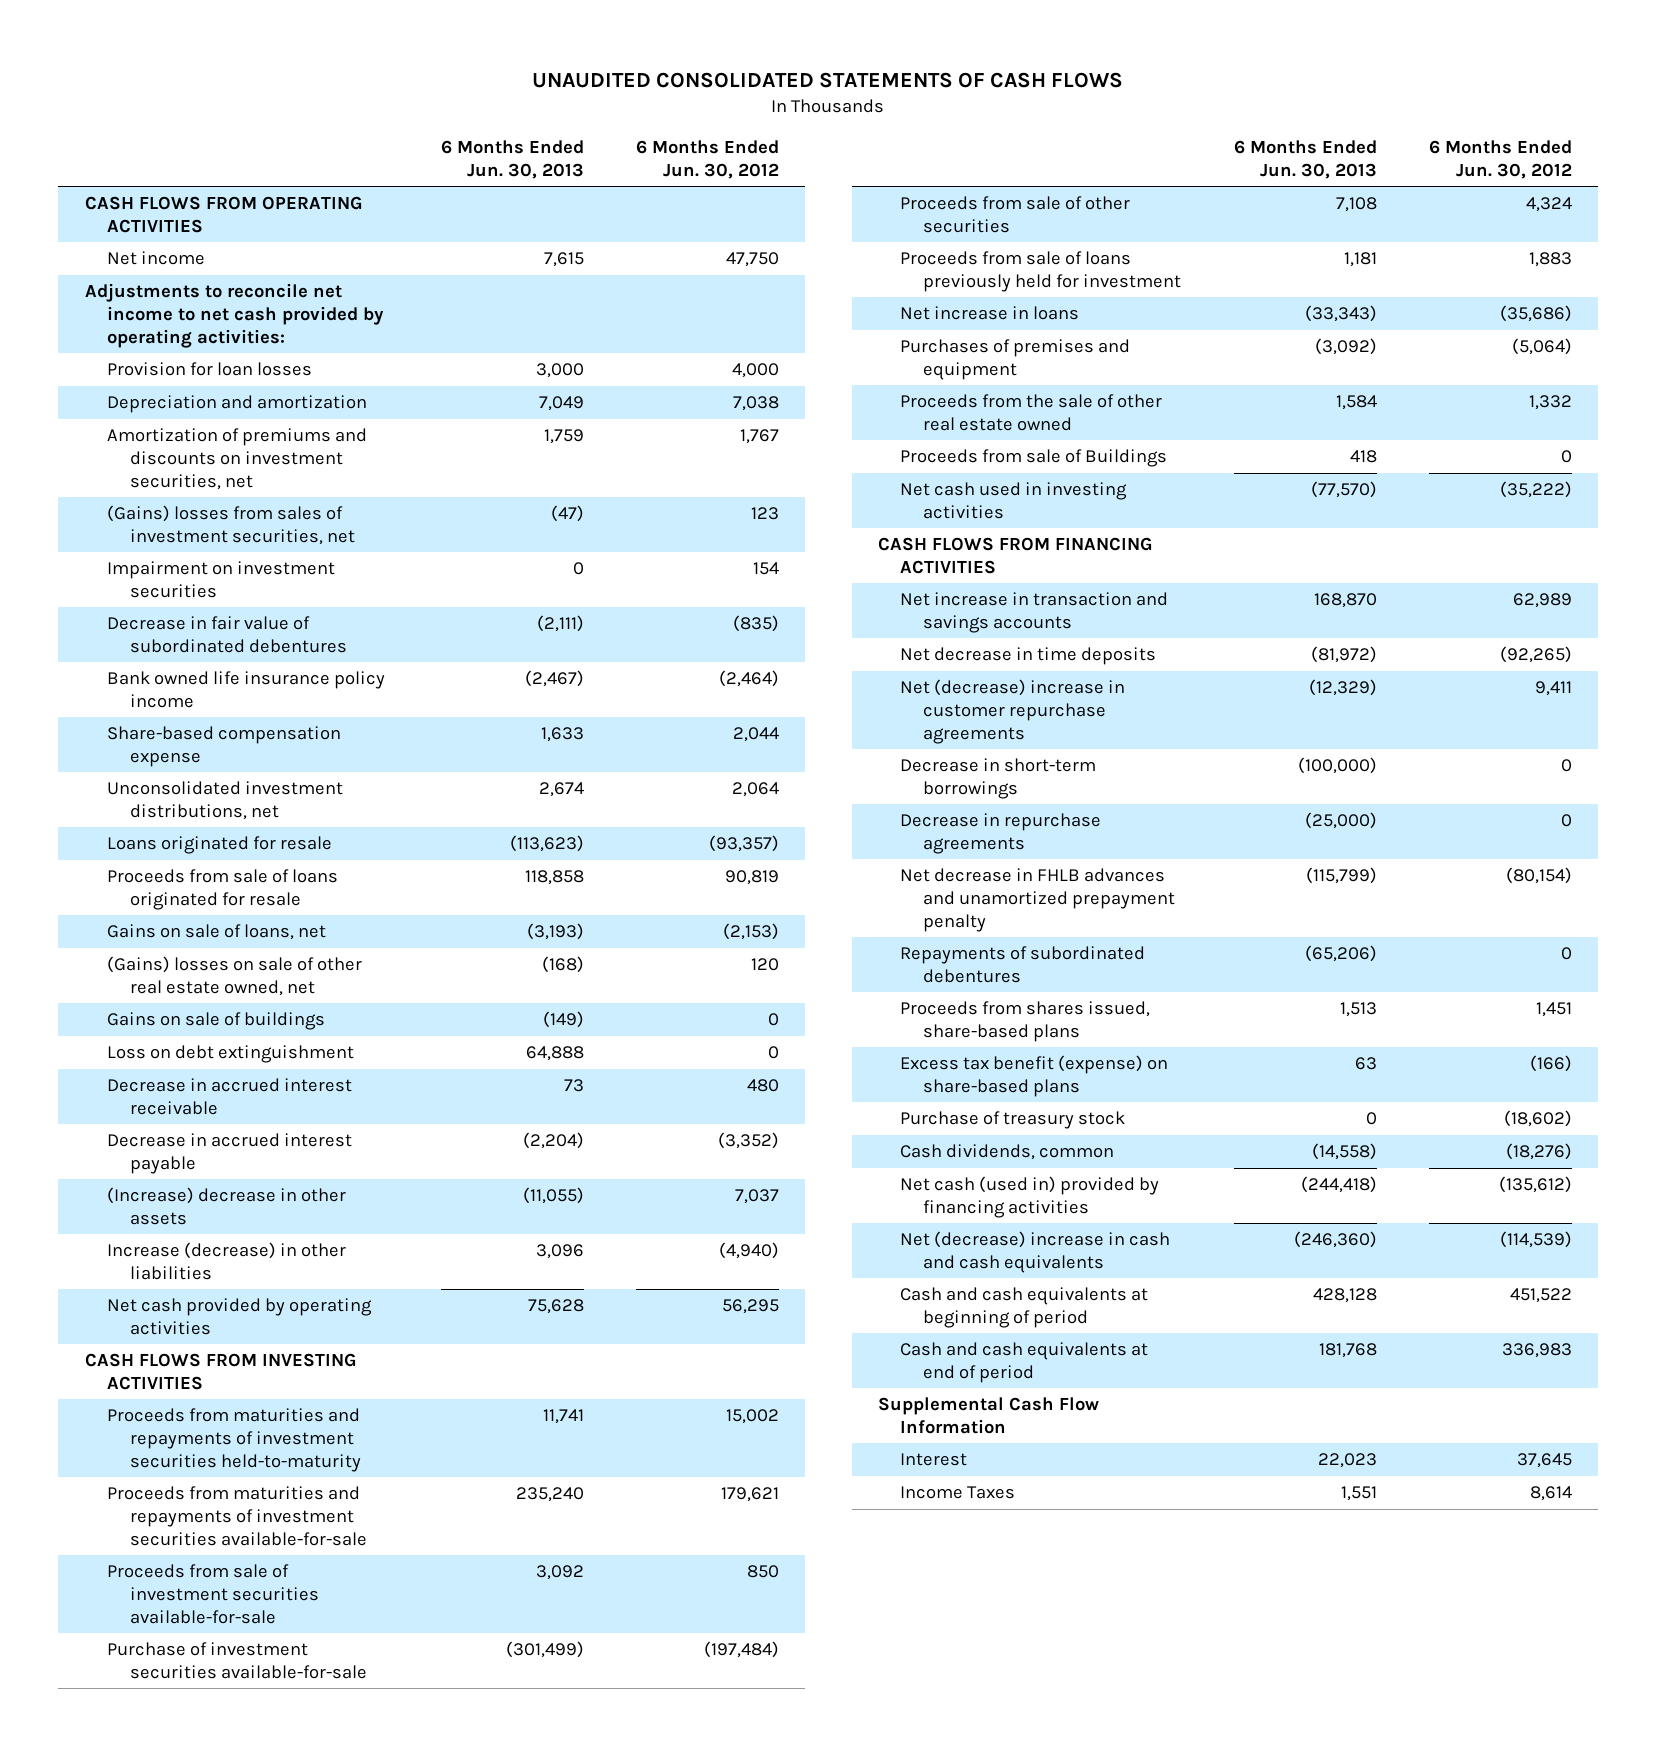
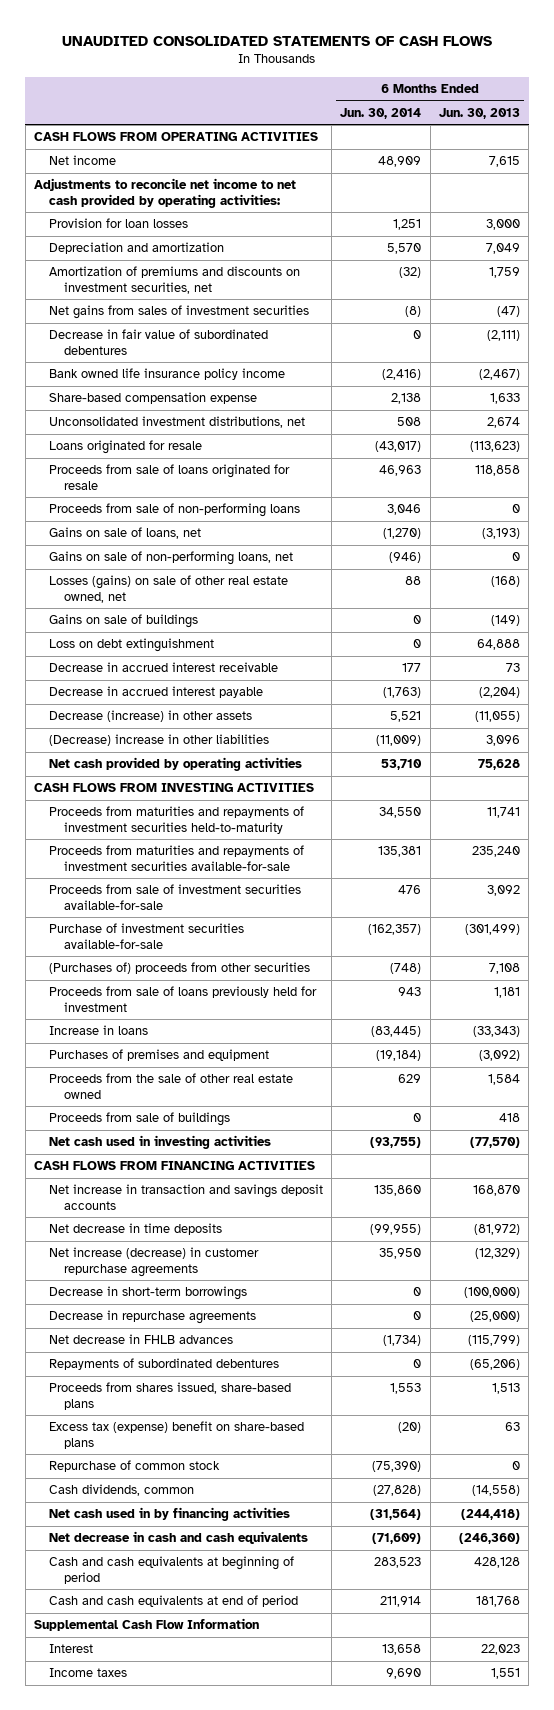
- | 6 Months Ended Jun. 30, 2013 | 6 Months Ended Jun. 30, 2012
+ | 6 Months Ended Jun. 30, 2014 | 6 Months Ended Jun. 30, 2013
- (Gains) losses from sales of investment securities, net | (47) | 123
- Impairment on investment securities | 0 | 154
+ Net gains from sales of investment securities | (8) | (47)
+ Proceeds from sale of non-performing loans | 3,046 | 0
- (Gains) losses on sale of other real estate owned, net | (168) | 120
+ Gains on sale of non-performing loans, net | (946) | 0
+ Losses (gains) on sale of other real estate owned, net | 88 | (168)
- (Increase) decrease in other assets | (11,055) | 7,037
- Increase (decrease) in other liabilities | 3,096 | (4,940)
+ Decrease (increase) in other assets | 5,521 | (11,055)
+ (Decrease) increase in other liabilities | (11,009) | 3,096
- Proceeds from sale of other securities | 7,108 | 4,324
+ (Purchases of) proceeds from other securities | (748) | 7,108
- Net increase in loans | (33,343) | (35,686)
+ Increase in loans | (83,445) | (33,343)
- Proceeds from sale of Buildings | 418 | 0
+ Proceeds from sale of buildings | 0 | 418
- Net increase in transaction and savings accounts | 168,870 | 62,989
+ Net increase in transaction and savings deposit accounts | 135,860 | 168,870
- Net (decrease) increase in customer repurchase agreements | (12,329) | 9,411
+ Net increase (decrease) in customer repurchase agreements | 35,950 | (12,329)
- Net decrease in FHLB advances and unamortized prepayment penalty | (115,799) | (80,154)
+ Net decrease in FHLB advances | (1,734) | (115,799)
- Excess tax benefit (expense) on share-based plans | 63 | (166)
- Purchase of treasury stock | 0 | (18,602)
+ Excess tax (expense) benefit on share-based plans | (20) | 63
+ Repurchase of common stock | (75,390) | 0
- Net cash (used in) provided by financing activities | (244,418) | (135,612)
- Net (decrease) increase in cash and cash equivalents | (246,360) | (114,539)
+ Net cash used in by financing activities | (31,564) | (244,418)
+ Net decrease in cash and cash equivalents | (71,609) | (246,360)
- Income Taxes | 1,551 | 8,614
+ Income taxes | 9,690 | 1,551

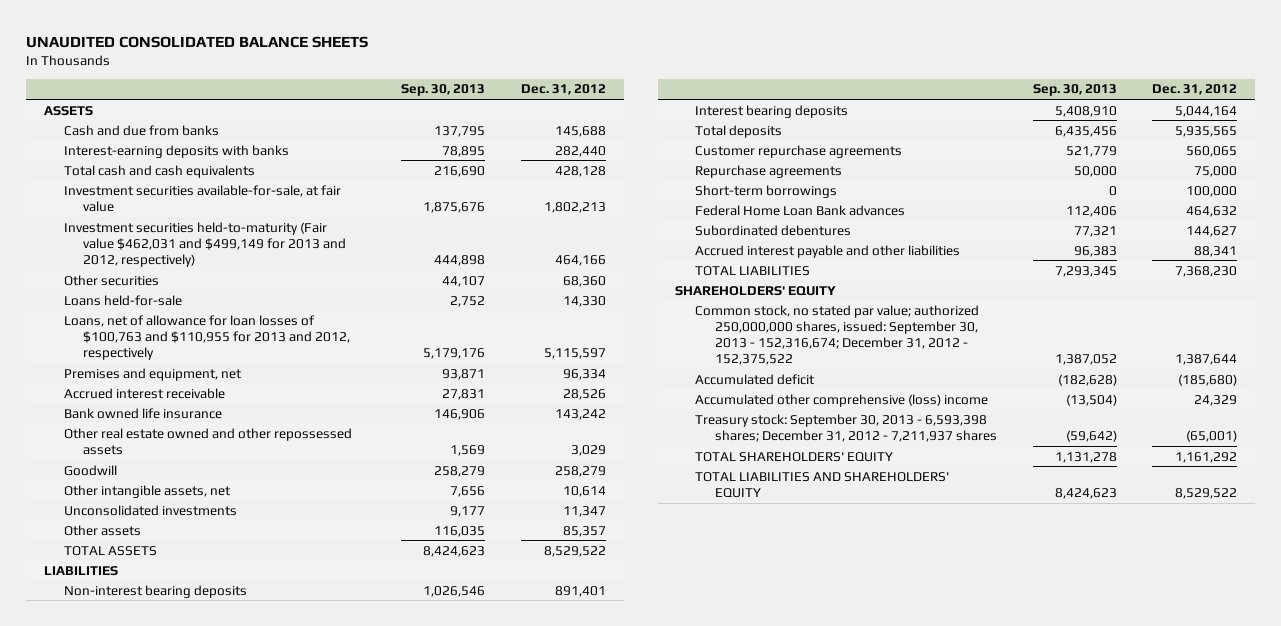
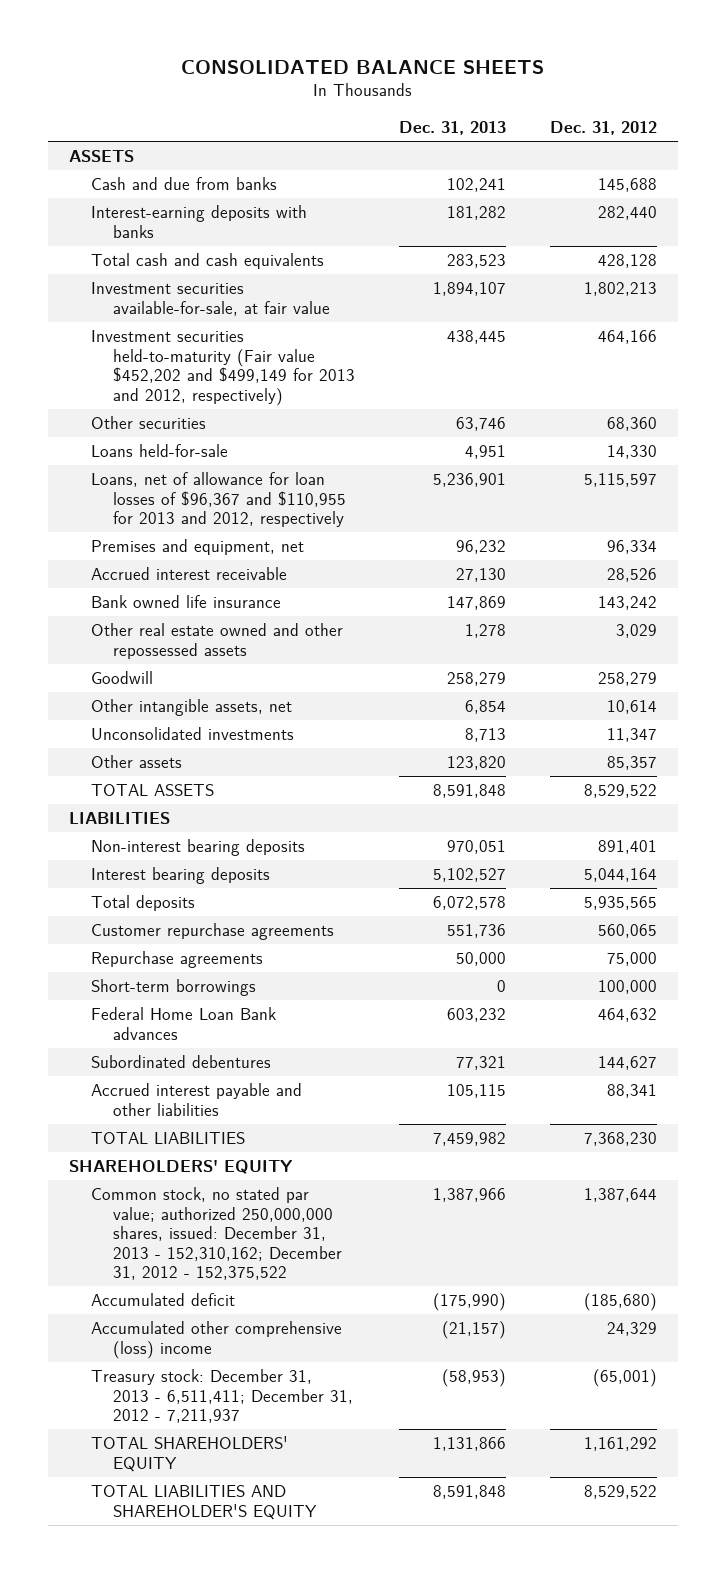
- UNAUDITED CONSOLIDATED BALANCE SHEETS
+ CONSOLIDATED BALANCE SHEETS
- | Sep. 30, 2013 | Dec. 31, 2012
+ | Dec. 31, 2013 | Dec. 31, 2012
- Investment securities held-to-maturity (Fair value $462,031 and $499,149 for 2013 and 2012, respectively) | 444,898 | 464,166
+ Investment securities held-to-maturity (Fair value $452,202 and $499,149 for 2013 and 2012, respectively) | 438,445 | 464,166
- Loans, net of allowance for loan losses of $100,763 and $110,955 for 2013 and 2012, respectively | 5,179,176 | 5,115,597
+ Loans, net of allowance for loan losses of $96,367 and $110,955 for 2013 and 2012, respectively | 5,236,901 | 5,115,597
- Common stock, no stated par value; authorized 250,000,000 shares, issued: September 30, 2013 - 152,316,674; December 31, 2012 - 152,375,522 | 1,387,052 | 1,387,644
+ Common stock, no stated par value; authorized 250,000,000 shares, issued: December 31, 2013 - 152,310,162; December 31, 2012 - 152,375,522 | 1,387,966 | 1,387,644
- Treasury stock: September 30, 2013 - 6,593,398 shares; December 31, 2012 - 7,211,937 shares | (59,642) | (65,001)
+ Treasury stock: December 31, 2013 - 6,511,411; December 31, 2012 - 7,211,937 | (58,953) | (65,001)
- TOTAL LIABILITIES AND SHAREHOLDERS' EQUITY | 8,424,623 | 8,529,522
+ TOTAL LIABILITIES AND SHAREHOLDER'S EQUITY | 8,591,848 | 8,529,522

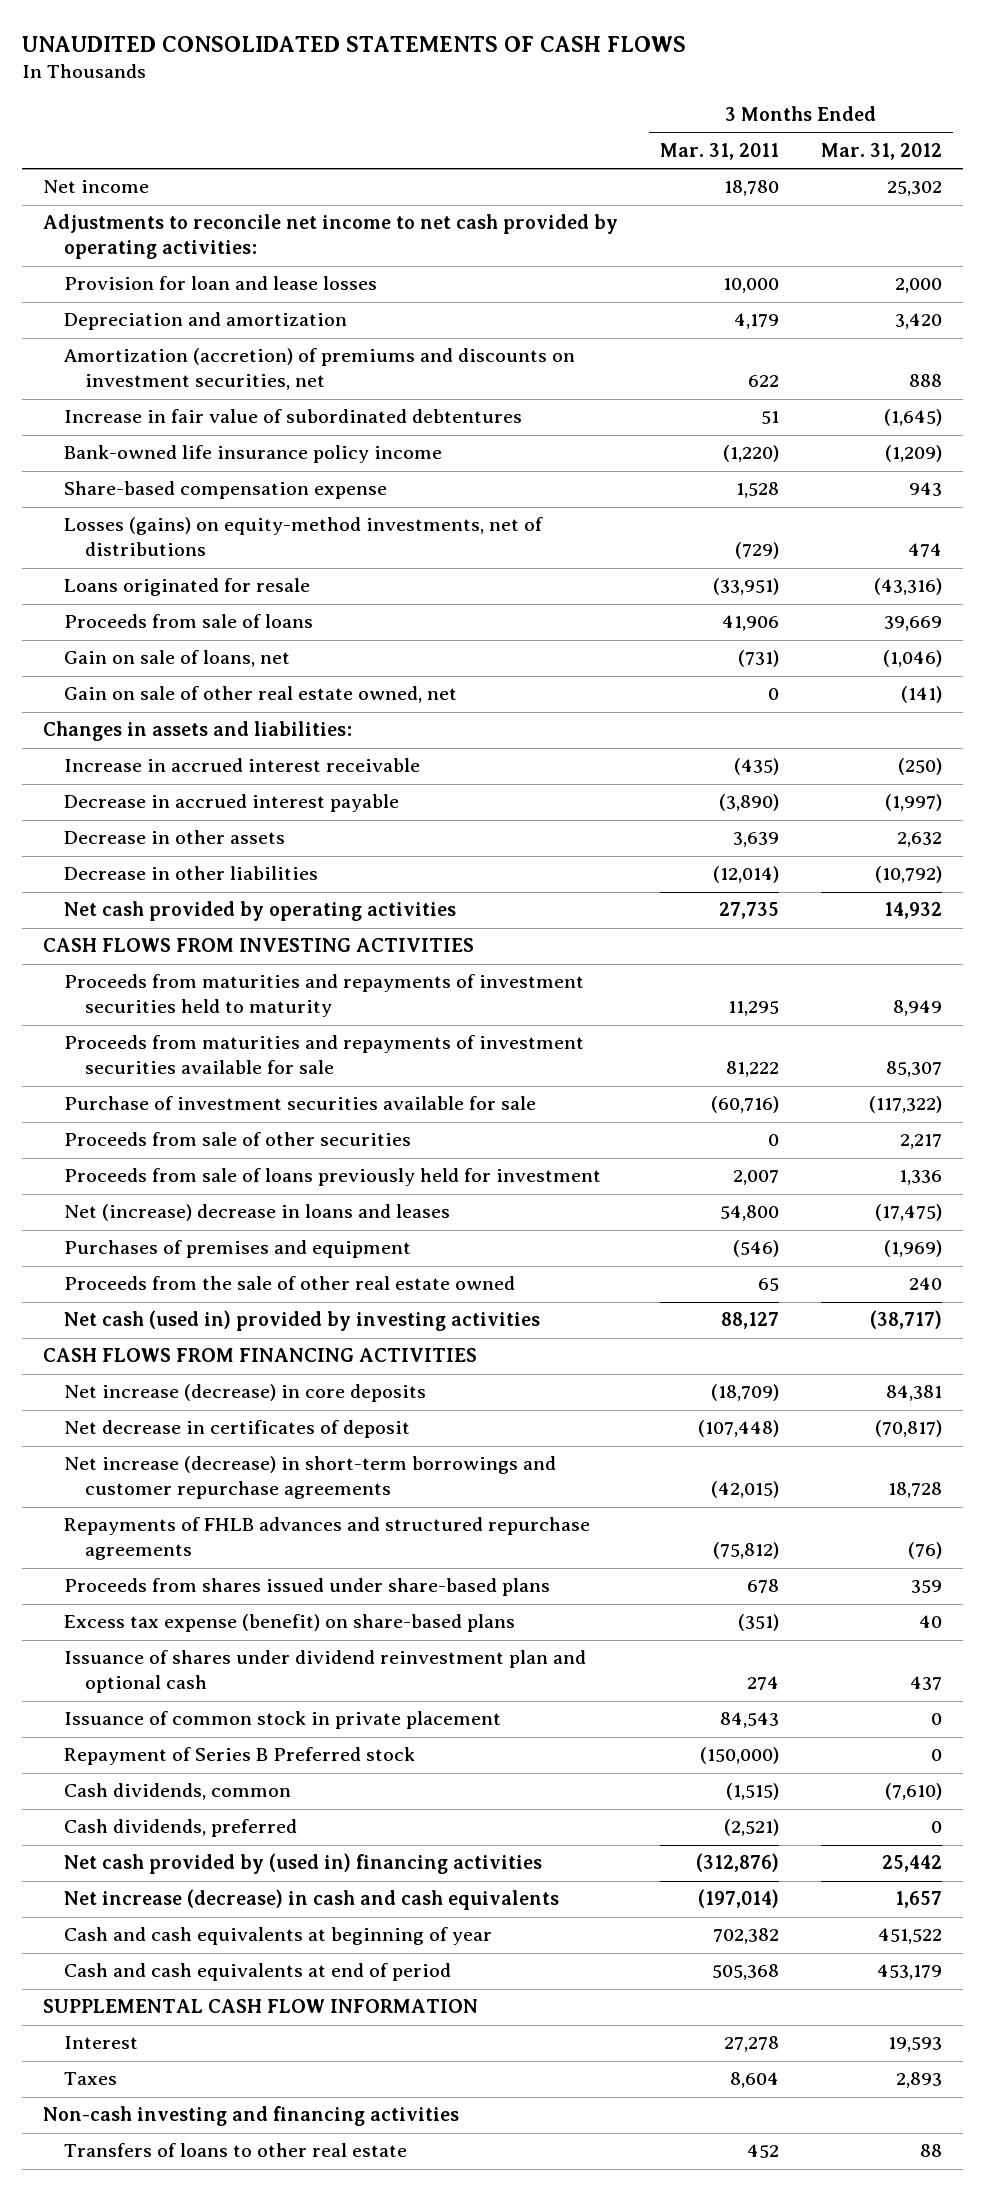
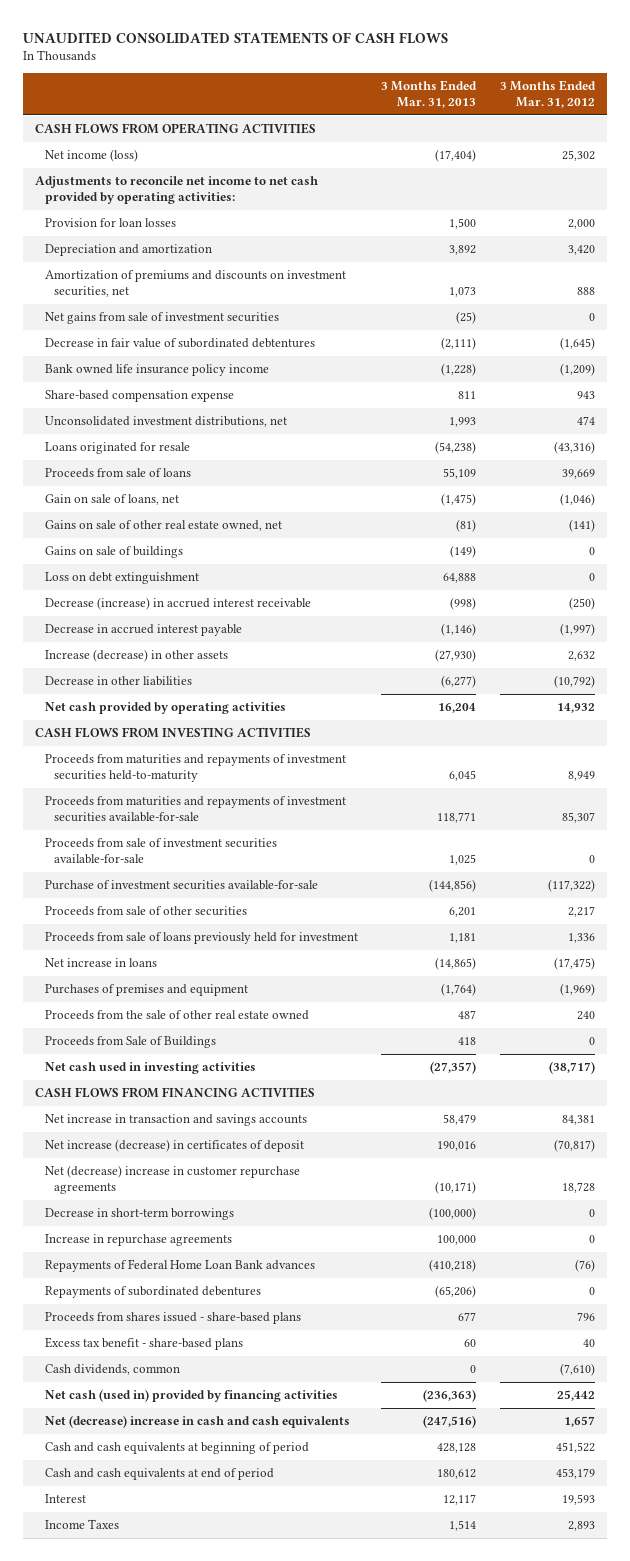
- | 3 Months Ended Mar. 31, 2011 | 3 Months Ended Mar. 31, 2012
+ | 3 Months Ended Mar. 31, 2013 | 3 Months Ended Mar. 31, 2012
- Net income | 18,780 | 25,302
+ CASH FLOWS FROM OPERATING ACTIVITIES
+ Net income (loss) | (17,404) | 25,302
- Provision for loan and lease losses | 10,000 | 2,000
+ Provision for loan losses | 1,500 | 2,000
- Amortization (accretion) of premiums and discounts on investment securities, net | 622 | 888
- Increase in fair value of subordinated debtentures | 51 | (1,645)
- Bank-owned life insurance policy income | (1,220) | (1,209)
+ Amortization of premiums and discounts on investment securities, net | 1,073 | 888
+ Net gains from sale of investment securities | (25) | 0
+ Decrease in fair value of subordinated debtentures | (2,111) | (1,645)
+ Bank owned life insurance policy income | (1,228) | (1,209)
- Losses (gains) on equity-method investments, net of distributions | (729) | 474
+ Unconsolidated investment distributions, net | 1,993 | 474
- Gain on sale of other real estate owned, net | 0 | (141)
- Changes in assets and liabilities:
- Increase in accrued interest receivable | (435) | (250)
+ Gains on sale of other real estate owned, net | (81) | (141)
+ Gains on sale of buildings | (149) | 0
+ Loss on debt extinguishment | 64,888 | 0
+ Decrease (increase) in accrued interest receivable | (998) | (250)
- Decrease in other assets | 3,639 | 2,632
+ Increase (decrease) in other assets | (27,930) | 2,632
- Proceeds from maturities and repayments of investment securities held to maturity | 11,295 | 8,949
- Proceeds from maturities and repayments of investment securities available for sale | 81,222 | 85,307
- Purchase of investment securities available for sale | (60,716) | (117,322)
+ Proceeds from maturities and repayments of investment securities held-to-maturity | 6,045 | 8,949
+ Proceeds from maturities and repayments of investment securities available-for-sale | 118,771 | 85,307
+ Proceeds from sale of investment securities available-for-sale | 1,025 | 0
+ Purchase of investment securities available-for-sale | (144,856) | (117,322)
- Net (increase) decrease in loans and leases | 54,800 | (17,475)
+ Net increase in loans | (14,865) | (17,475)
- Net cash (used in) provided by investing activities | 88,127 | (38,717)
+ Proceeds from Sale of Buildings | 418 | 0
+ Net cash used in investing activities | (27,357) | (38,717)
- Net increase (decrease) in core deposits | (18,709) | 84,381
- Net decrease in certificates of deposit | (107,448) | (70,817)
- Net increase (decrease) in short-term borrowings and customer repurchase agreements | (42,015) | 18,728
- Repayments of FHLB advances and structured repurchase agreements | (75,812) | (76)
- Proceeds from shares issued under share-based plans | 678 | 359
- Excess tax expense (benefit) on share-based plans | (351) | 40
- Issuance of shares under dividend reinvestment plan and optional cash | 274 | 437
- Issuance of common stock in private placement | 84,543 | 0
- Repayment of Series B Preferred stock | (150,000) | 0
+ Net increase in transaction and savings accounts | 58,479 | 84,381
+ Net increase (decrease) in certificates of deposit | 190,016 | (70,817)
+ Net (decrease) increase in customer repurchase agreements | (10,171) | 18,728
+ Decrease in short-term borrowings | (100,000) | 0
+ Increase in repurchase agreements | 100,000 | 0
+ Repayments of Federal Home Loan Bank advances | (410,218) | (76)
+ Repayments of subordinated debentures | (65,206) | 0
+ Proceeds from shares issued - share-based plans | 677 | 796
+ Excess tax benefit - share-based plans | 60 | 40
- Cash dividends, preferred | (2,521) | 0
- Net cash provided by (used in) financing activities | (312,876) | 25,442
- Net increase (decrease) in cash and cash equivalents | (197,014) | 1,657
- Cash and cash equivalents at beginning of year | 702,382 | 451,522
+ Net cash (used in) provided by financing activities | (236,363) | 25,442
+ Net (decrease) increase in cash and cash equivalents | (247,516) | 1,657
+ Cash and cash equivalents at beginning of period | 428,128 | 451,522
- SUPPLEMENTAL CASH FLOW INFORMATION
- Taxes | 8,604 | 2,893
- Non-cash investing and financing activities
- Transfers of loans to other real estate | 452 | 88
+ Income Taxes | 1,514 | 2,893

